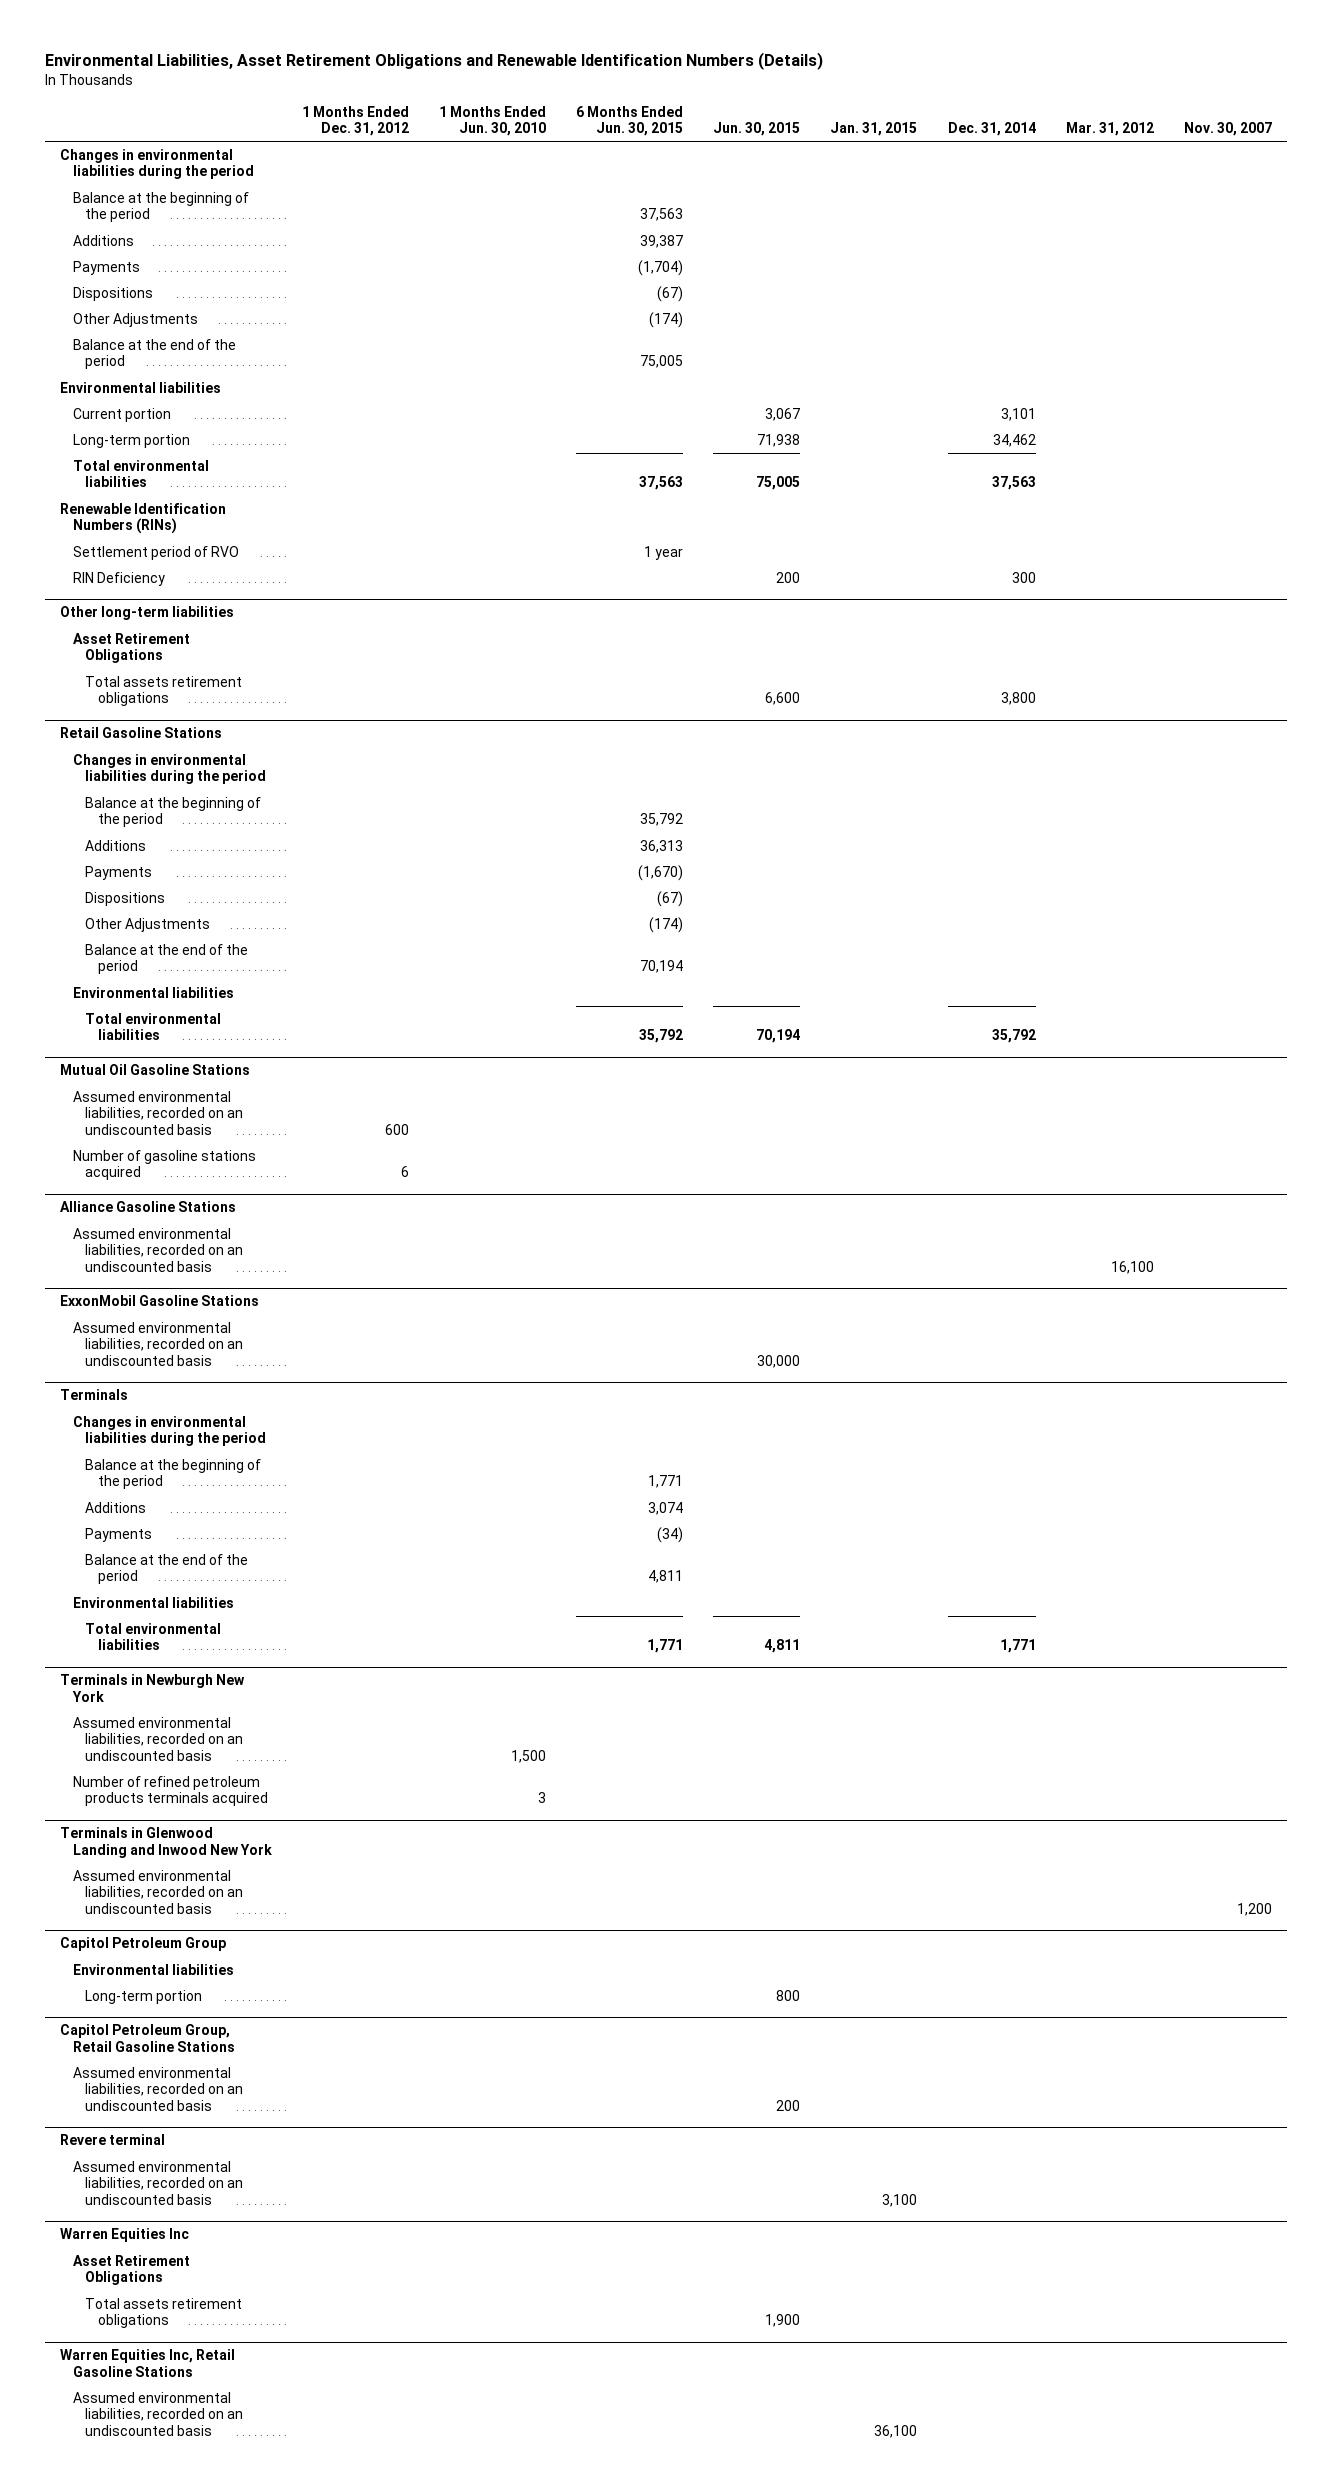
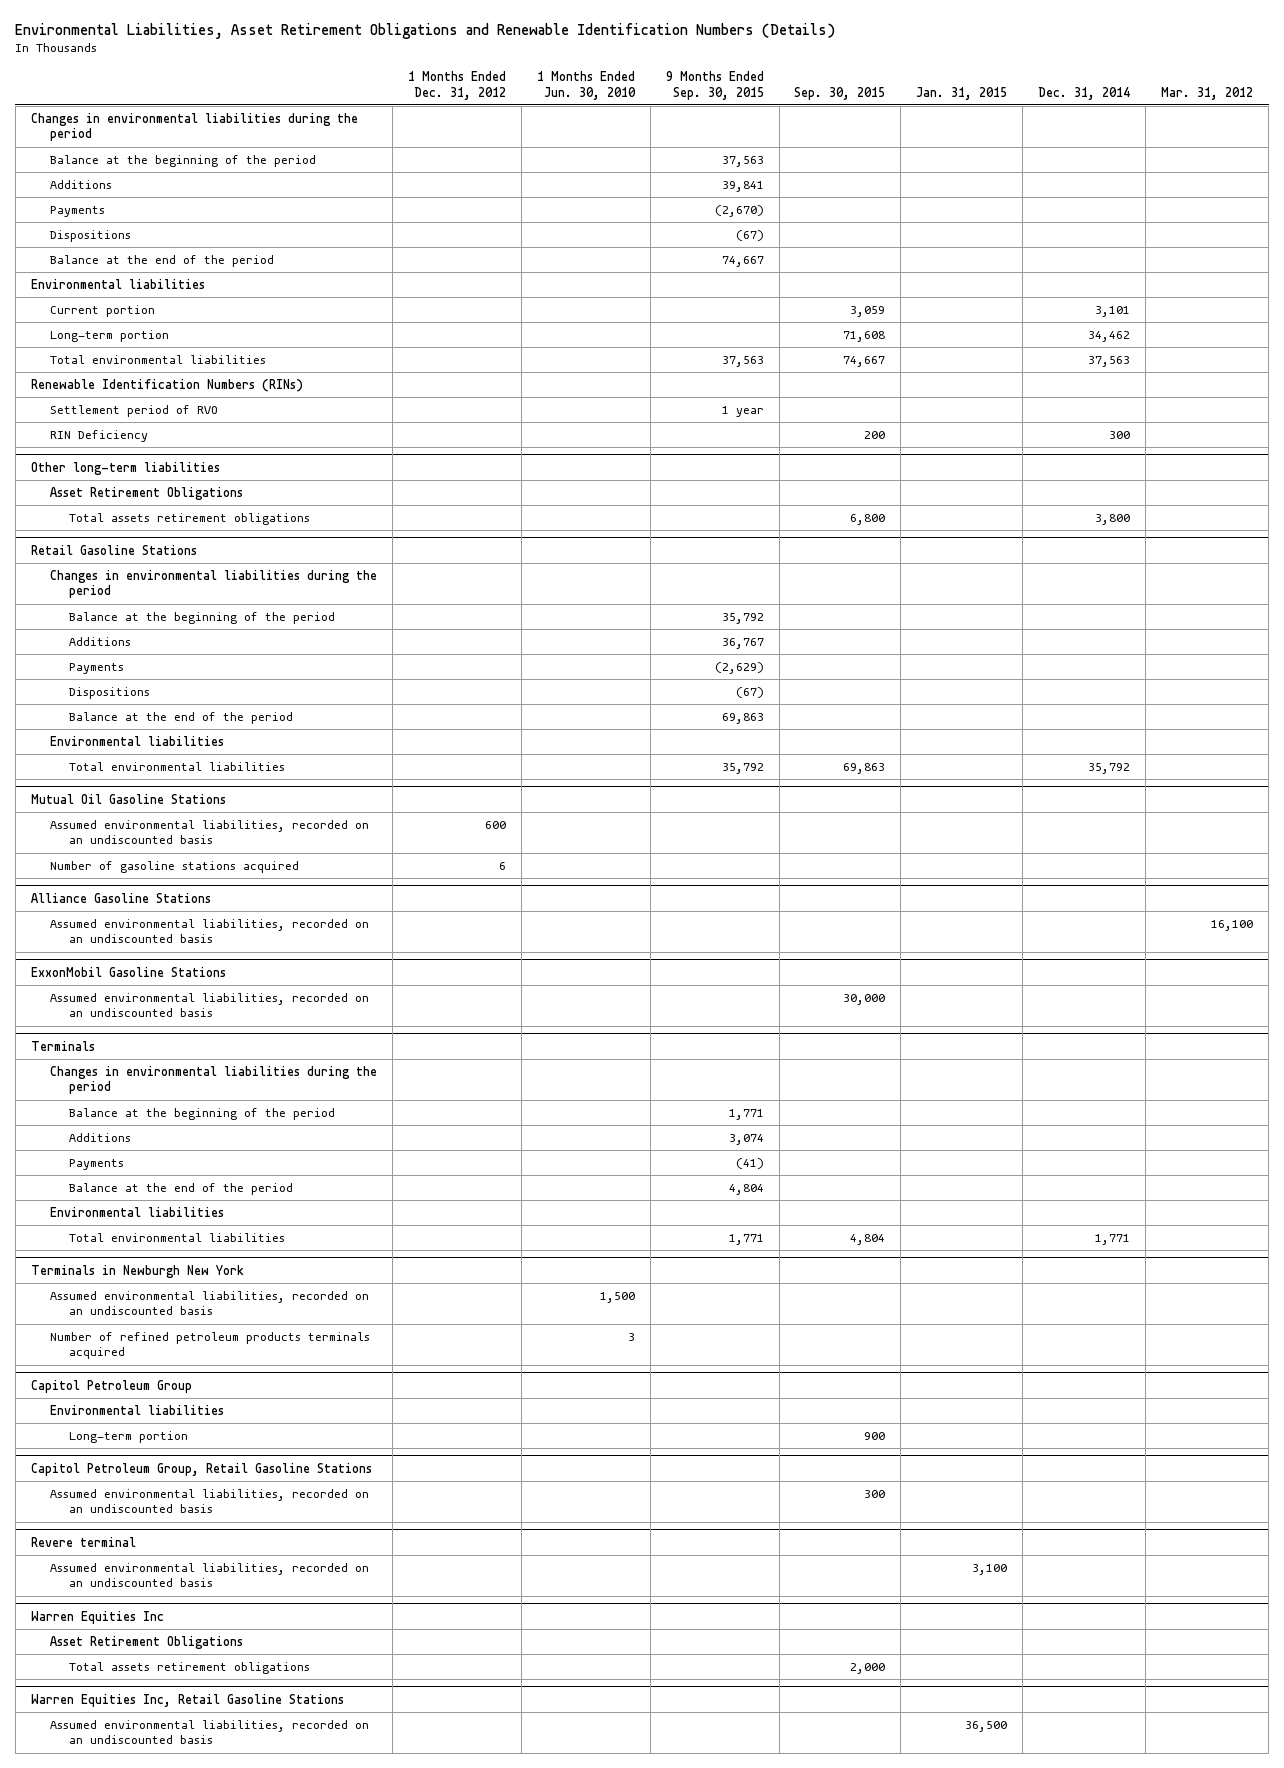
- | 1 Months Ended Dec. 31, 2012 | 1 Months Ended Jun. 30, 2010 | 6 Months Ended Jun. 30, 2015 | Jun. 30, 2015 | Jan. 31, 2015 | Dec. 31, 2014 | Mar. 31, 2012 | Nov. 30, 2007
+ | 1 Months Ended Dec. 31, 2012 | 1 Months Ended Jun. 30, 2010 | 9 Months Ended Sep. 30, 2015 | Sep. 30, 2015 | Jan. 31, 2015 | Dec. 31, 2014 | Mar. 31, 2012
- Other Adjustments | | | (174) | | | | |
@ Retail Gasoline Stations
- Other Adjustments | | | (174) | | | | |
- Terminals in Glenwood Landing and Inwood New York
- Assumed environmental liabilities, recorded on an undiscounted basis | | | | | | | | 1,200
@ Warren Equities Inc, Retail Gasoline Stations
- Assumed environmental liabilities, recorded on an undiscounted basis | | | | | 36,100 | | |
+ Assumed environmental liabilities, recorded on an undiscounted basis | | | | | 36,500 | |

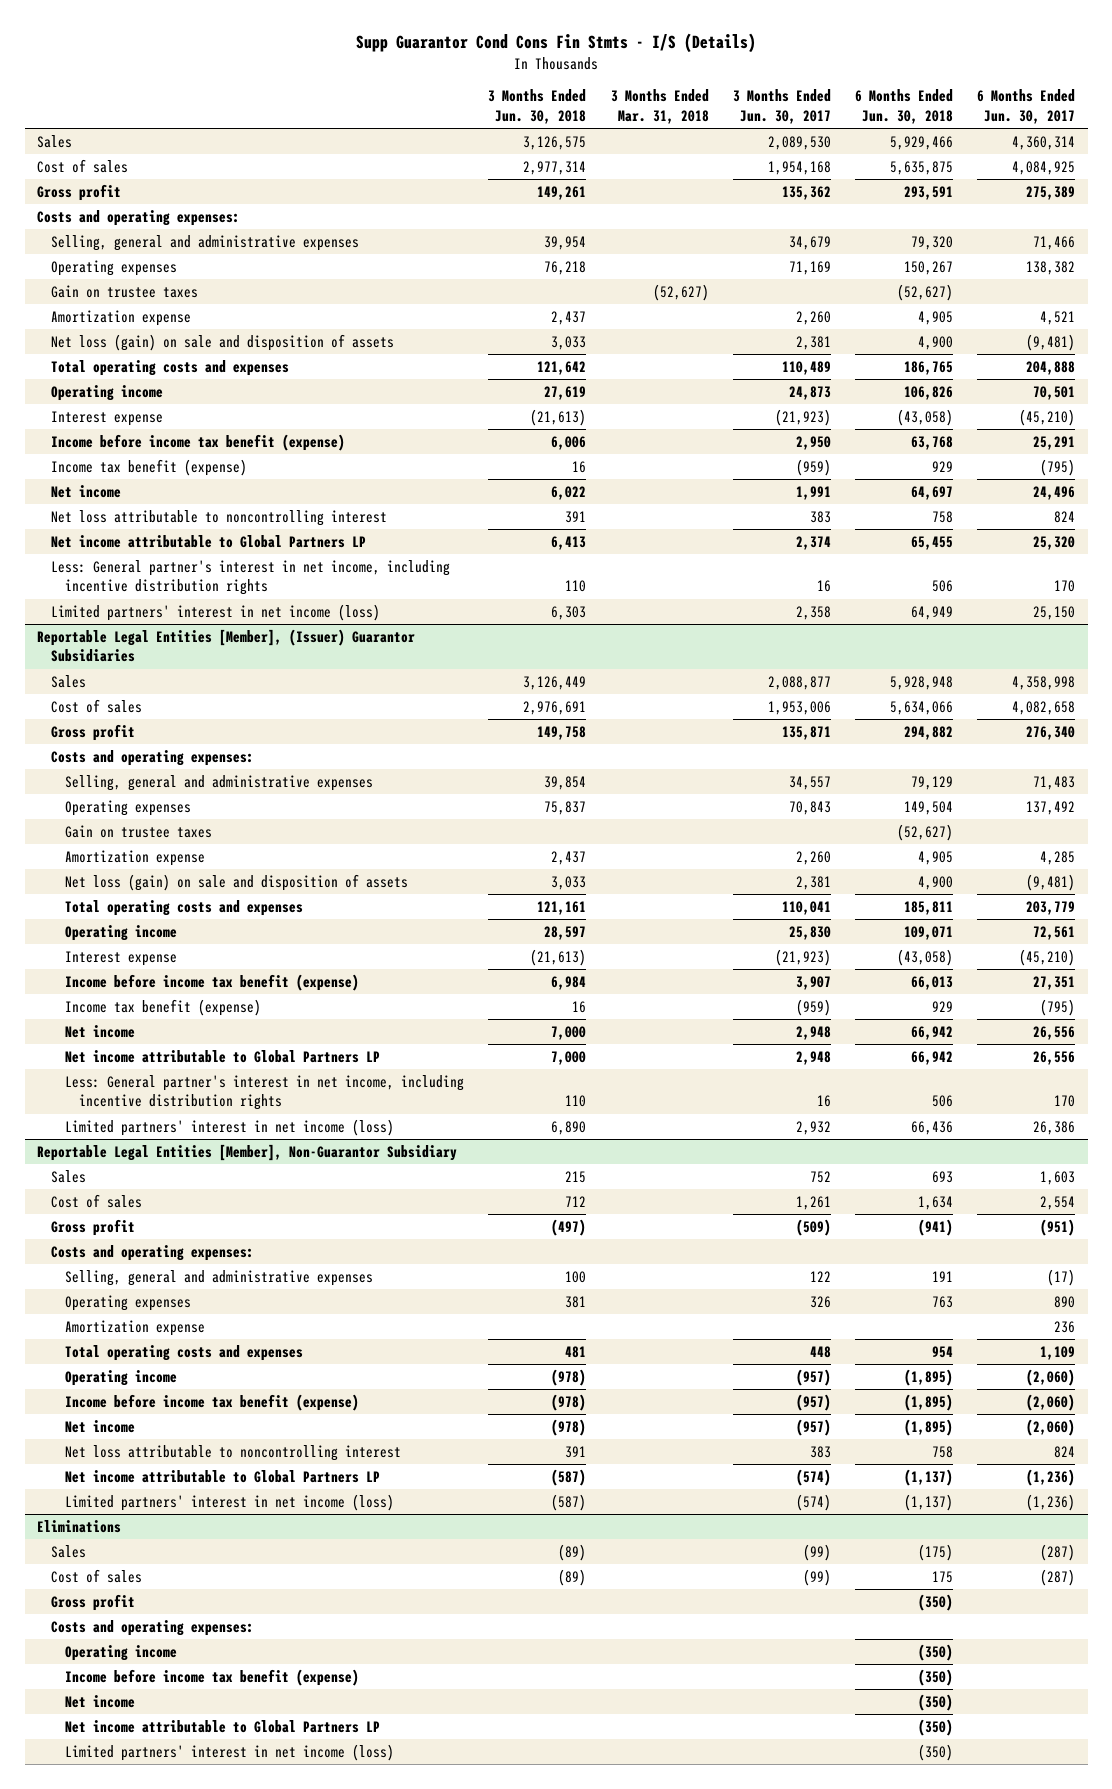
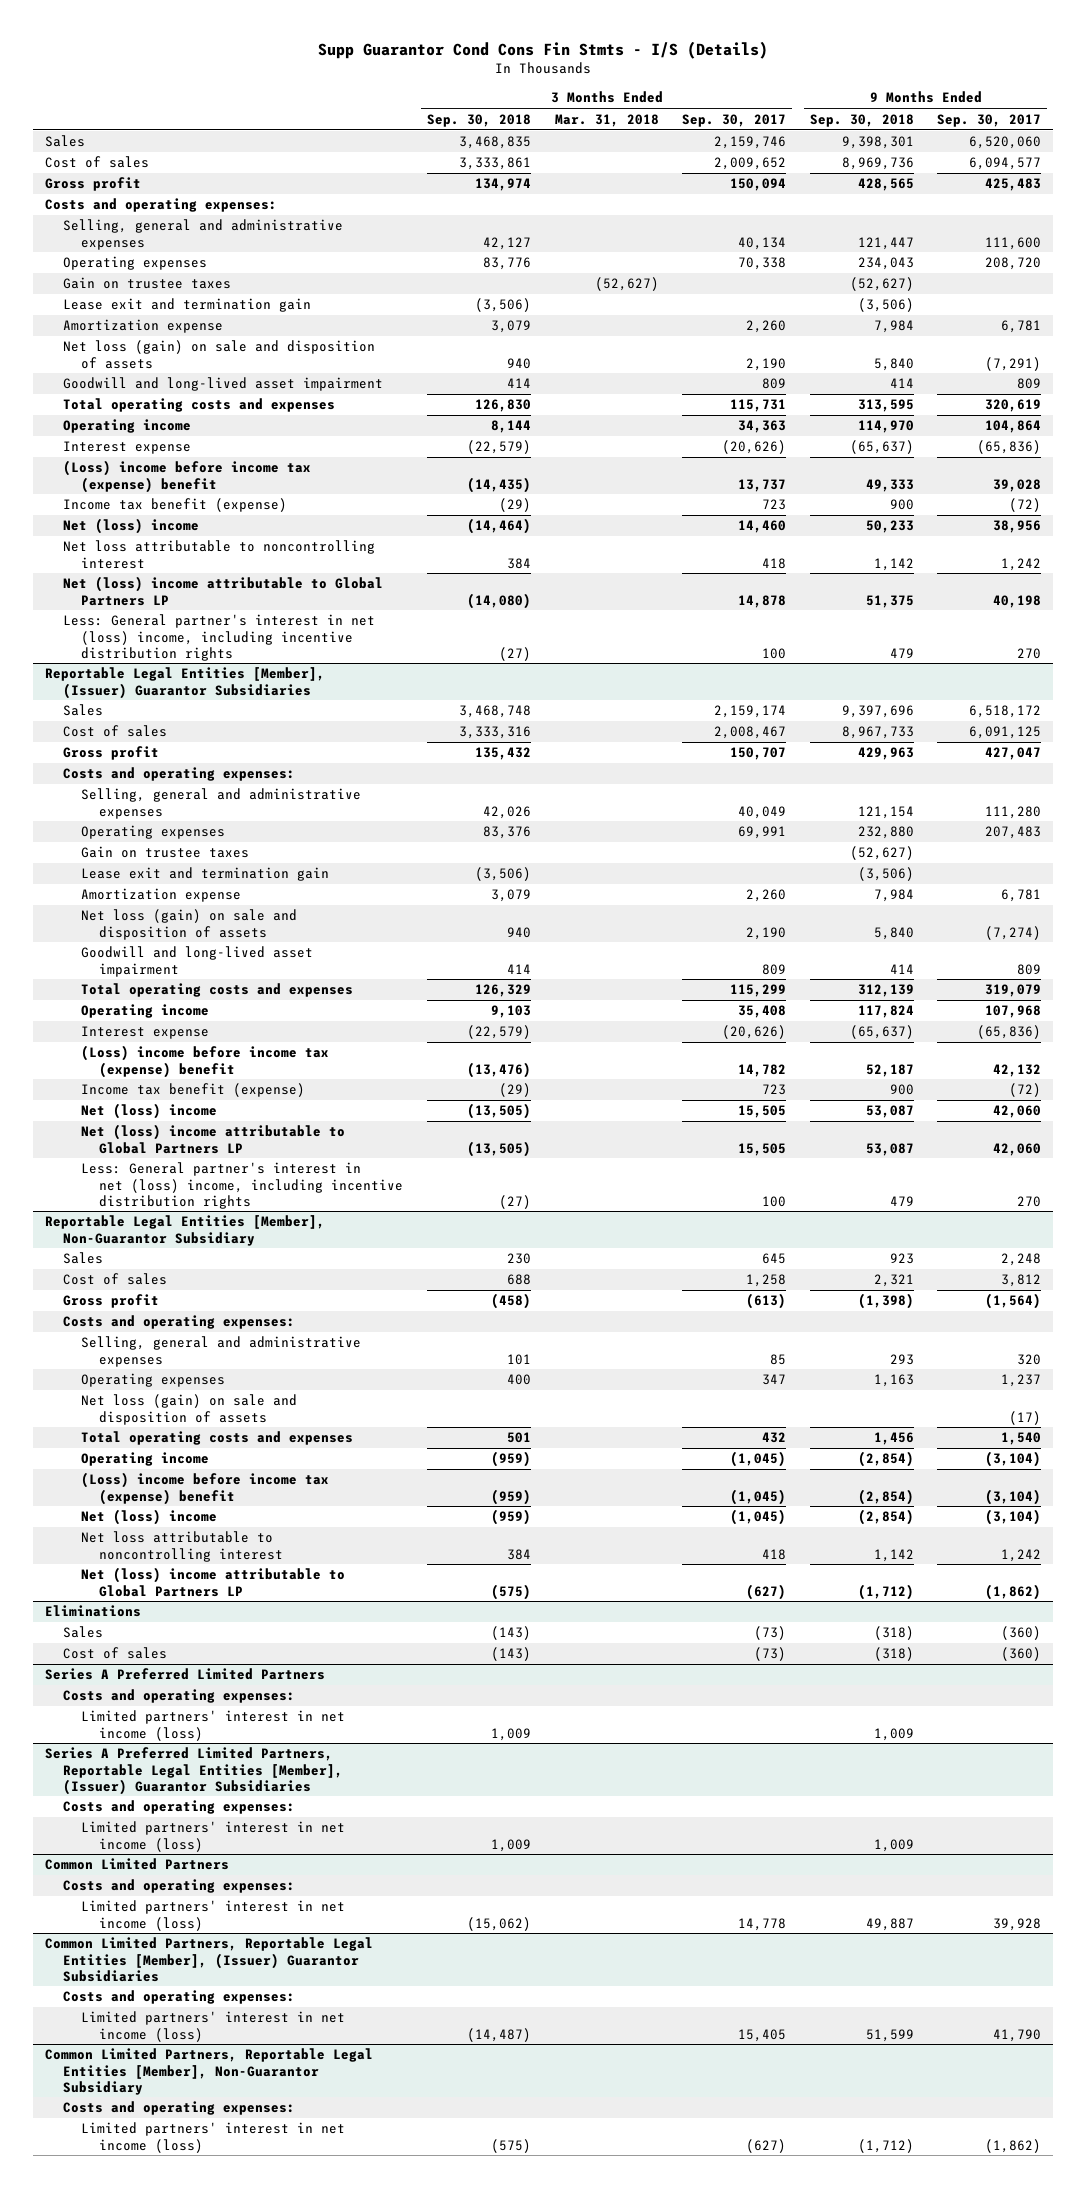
- | 3 Months Ended Jun. 30, 2018 | 3 Months Ended Mar. 31, 2018 | 3 Months Ended Jun. 30, 2017 | 6 Months Ended Jun. 30, 2018 | 6 Months Ended Jun. 30, 2017
+ | 3 Months Ended Sep. 30, 2018 | 3 Months Ended Mar. 31, 2018 | 3 Months Ended Sep. 30, 2017 | 9 Months Ended Sep. 30, 2018 | 9 Months Ended Sep. 30, 2017
+ Lease exit and termination gain | (3,506) | | | (3,506) |
+ Goodwill and long-lived asset impairment | 414 | | 809 | 414 | 809
- Income before income tax benefit (expense) | 6,006 | | 2,950 | 63,768 | 25,291
+ (Loss) income before income tax (expense) benefit | (14,435) | | 13,737 | 49,333 | 39,028
- Net income | 6,022 | | 1,991 | 64,697 | 24,496
+ Net (loss) income | (14,464) | | 14,460 | 50,233 | 38,956
- Net income attributable to Global Partners LP | 6,413 | | 2,374 | 65,455 | 25,320
- Less: General partner's interest in net income, including incentive distribution rights | 110 | | 16 | 506 | 170
- Limited partners' interest in net income (loss) | 6,303 | | 2,358 | 64,949 | 25,150
+ Net (loss) income attributable to Global Partners LP | (14,080) | | 14,878 | 51,375 | 40,198
+ Less: General partner's interest in net (loss) income, including incentive distribution rights | (27) | | 100 | 479 | 270
@ Reportable Legal Entities [Member], (Issuer) Guarantor Subsidiaries
+ Lease exit and termination gain | (3,506) | | | (3,506) |
+ Goodwill and long-lived asset impairment | 414 | | 809 | 414 | 809
- Income before income tax benefit (expense) | 6,984 | | 3,907 | 66,013 | 27,351
+ (Loss) income before income tax (expense) benefit | (13,476) | | 14,782 | 52,187 | 42,132
- Net income | 7,000 | | 2,948 | 66,942 | 26,556
- Net income attributable to Global Partners LP | 7,000 | | 2,948 | 66,942 | 26,556
- Less: General partner's interest in net income, including incentive distribution rights | 110 | | 16 | 506 | 170
- Limited partners' interest in net income (loss) | 6,890 | | 2,932 | 66,436 | 26,386
+ Net (loss) income | (13,505) | | 15,505 | 53,087 | 42,060
+ Net (loss) income attributable to Global Partners LP | (13,505) | | 15,505 | 53,087 | 42,060
+ Less: General partner's interest in net (loss) income, including incentive distribution rights | (27) | | 100 | 479 | 270
@ Reportable Legal Entities [Member], Non-Guarantor Subsidiary
- Amortization expense | | | | | 236
+ Net loss (gain) on sale and disposition of assets | | | | | (17)
- Income before income tax benefit (expense) | (978) | | (957) | (1,895) | (2,060)
- Net income | (978) | | (957) | (1,895) | (2,060)
+ (Loss) income before income tax (expense) benefit | (959) | | (1,045) | (2,854) | (3,104)
+ Net (loss) income | (959) | | (1,045) | (2,854) | (3,104)
- Net income attributable to Global Partners LP | (587) | | (574) | (1,137) | (1,236)
- Limited partners' interest in net income (loss) | (587) | | (574) | (1,137) | (1,236)
+ Net (loss) income attributable to Global Partners LP | (575) | | (627) | (1,712) | (1,862)
@ Eliminations
- Gross profit | | | | (350) |
- Costs and operating expenses:
- Operating income | | | | (350) |
- Income before income tax benefit (expense) | | | | (350) |
- Net income | | | | (350) |
- Net income attributable to Global Partners LP | | | | (350) |
- Limited partners' interest in net income (loss) | | | | (350) |
+ Series A Preferred Limited Partners
+ Costs and operating expenses:
+ Limited partners' interest in net income (loss) | 1,009 | | | 1,009 |
+ Series A Preferred Limited Partners, Reportable Legal Entities [Member], (Issuer) Guarantor Subsidiaries
+ Costs and operating expenses:
+ Limited partners' interest in net income (loss) | 1,009 | | | 1,009 |
+ Common Limited Partners
+ Costs and operating expenses:
+ Limited partners' interest in net income (loss) | (15,062) | | 14,778 | 49,887 | 39,928
+ Common Limited Partners, Reportable Legal Entities [Member], (Issuer) Guarantor Subsidiaries
+ Costs and operating expenses:
+ Limited partners' interest in net income (loss) | (14,487) | | 15,405 | 51,599 | 41,790
+ Common Limited Partners, Reportable Legal Entities [Member], Non-Guarantor Subsidiary
+ Costs and operating expenses:
+ Limited partners' interest in net income (loss) | (575) | | (627) | (1,712) | (1,862)

